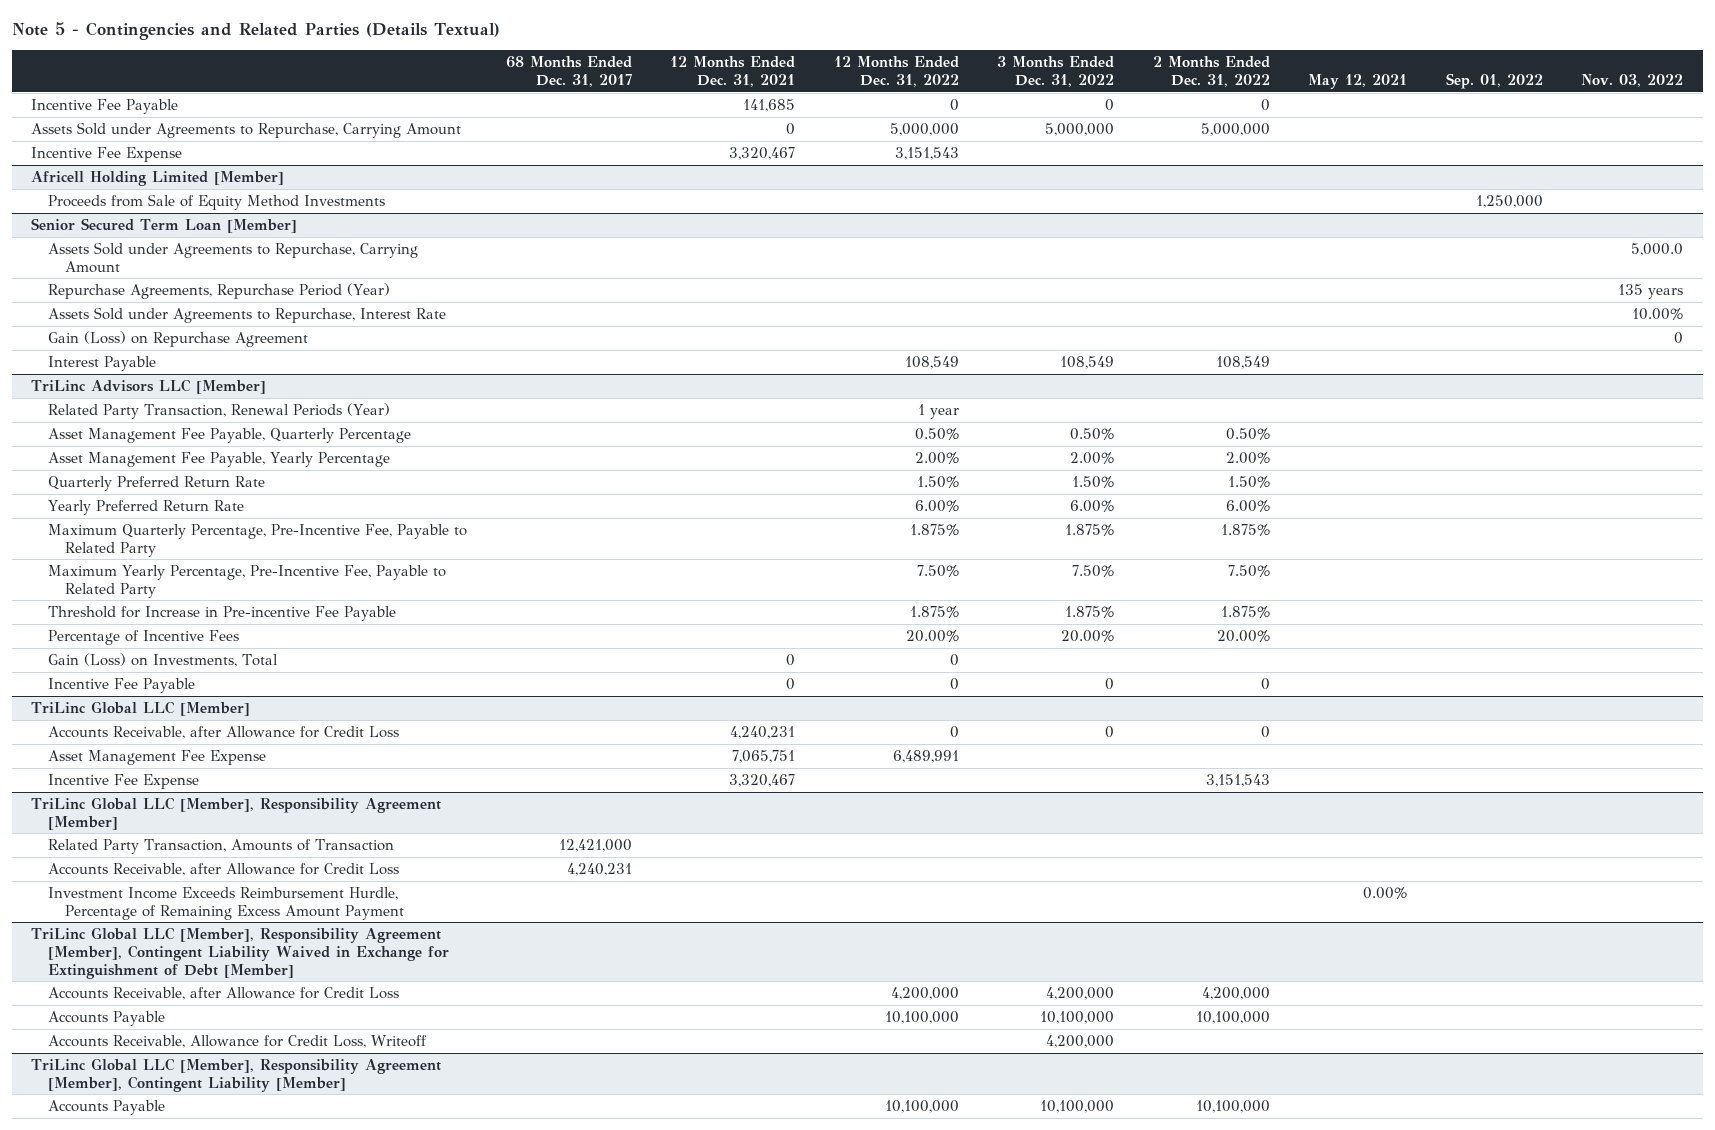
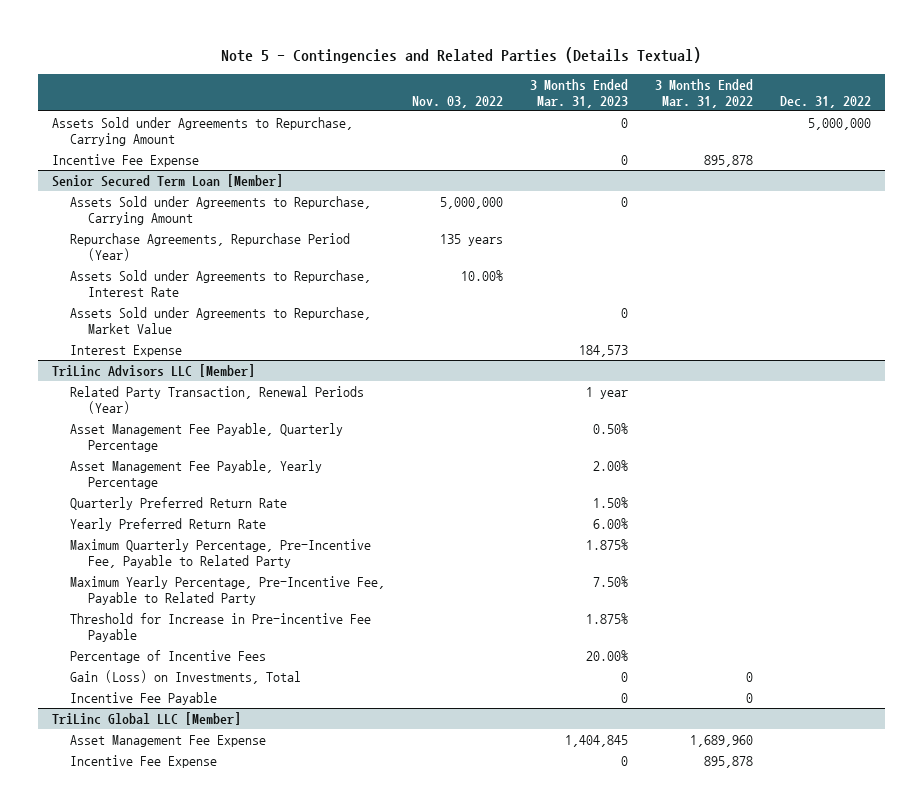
- | 68 Months Ended Dec. 31, 2017 | 12 Months Ended Dec. 31, 2021 | 12 Months Ended Dec. 31, 2022 | 3 Months Ended Dec. 31, 2022 | 2 Months Ended Dec. 31, 2022 | May 12, 2021 | Sep. 01, 2022 | Nov. 03, 2022
+ | Nov. 03, 2022 | 3 Months Ended Mar. 31, 2023 | 3 Months Ended Mar. 31, 2022 | Dec. 31, 2022
- Incentive Fee Payable | | 141,685 | 0 | 0 | 0 | | |
- Africell Holding Limited [Member]
- Proceeds from Sale of Equity Method Investments | | | | | | | 1,250,000 |
@ Senior Secured Term Loan [Member]
- Assets Sold under Agreements to Repurchase, Carrying Amount | | | | | | | | 5,000.0
+ Assets Sold under Agreements to Repurchase, Carrying Amount | 5,000,000 | 0 | |
- Gain (Loss) on Repurchase Agreement | | | | | | | | 0
- Interest Payable | | | 108,549 | 108,549 | 108,549 | | |
+ Assets Sold under Agreements to Repurchase, Market Value | | 0 | |
+ Interest Expense | | 184,573 | |
@ TriLinc Global LLC [Member]
- Accounts Receivable, after Allowance for Credit Loss | | 4,240,231 | 0 | 0 | 0 | | |
- TriLinc Global LLC [Member], Responsibility Agreement [Member]
- Related Party Transaction, Amounts of Transaction | 12,421,000 | | | | | | |
- Accounts Receivable, after Allowance for Credit Loss | 4,240,231 | | | | | | |
- Investment Income Exceeds Reimbursement Hurdle, Percentage of Remaining Excess Amount Payment | | | | | | 0.00% | |
- TriLinc Global LLC [Member], Responsibility Agreement [Member], Contingent Liability Waived in Exchange for Extinguishment of Debt [Member]
- Accounts Receivable, after Allowance for Credit Loss | | | 4,200,000 | 4,200,000 | 4,200,000 | | |
- Accounts Payable | | | 10,100,000 | 10,100,000 | 10,100,000 | | |
- Accounts Receivable, Allowance for Credit Loss, Writeoff | | | | 4,200,000 | | | |
- TriLinc Global LLC [Member], Responsibility Agreement [Member], Contingent Liability [Member]
- Accounts Payable | | | 10,100,000 | 10,100,000 | 10,100,000 | | |

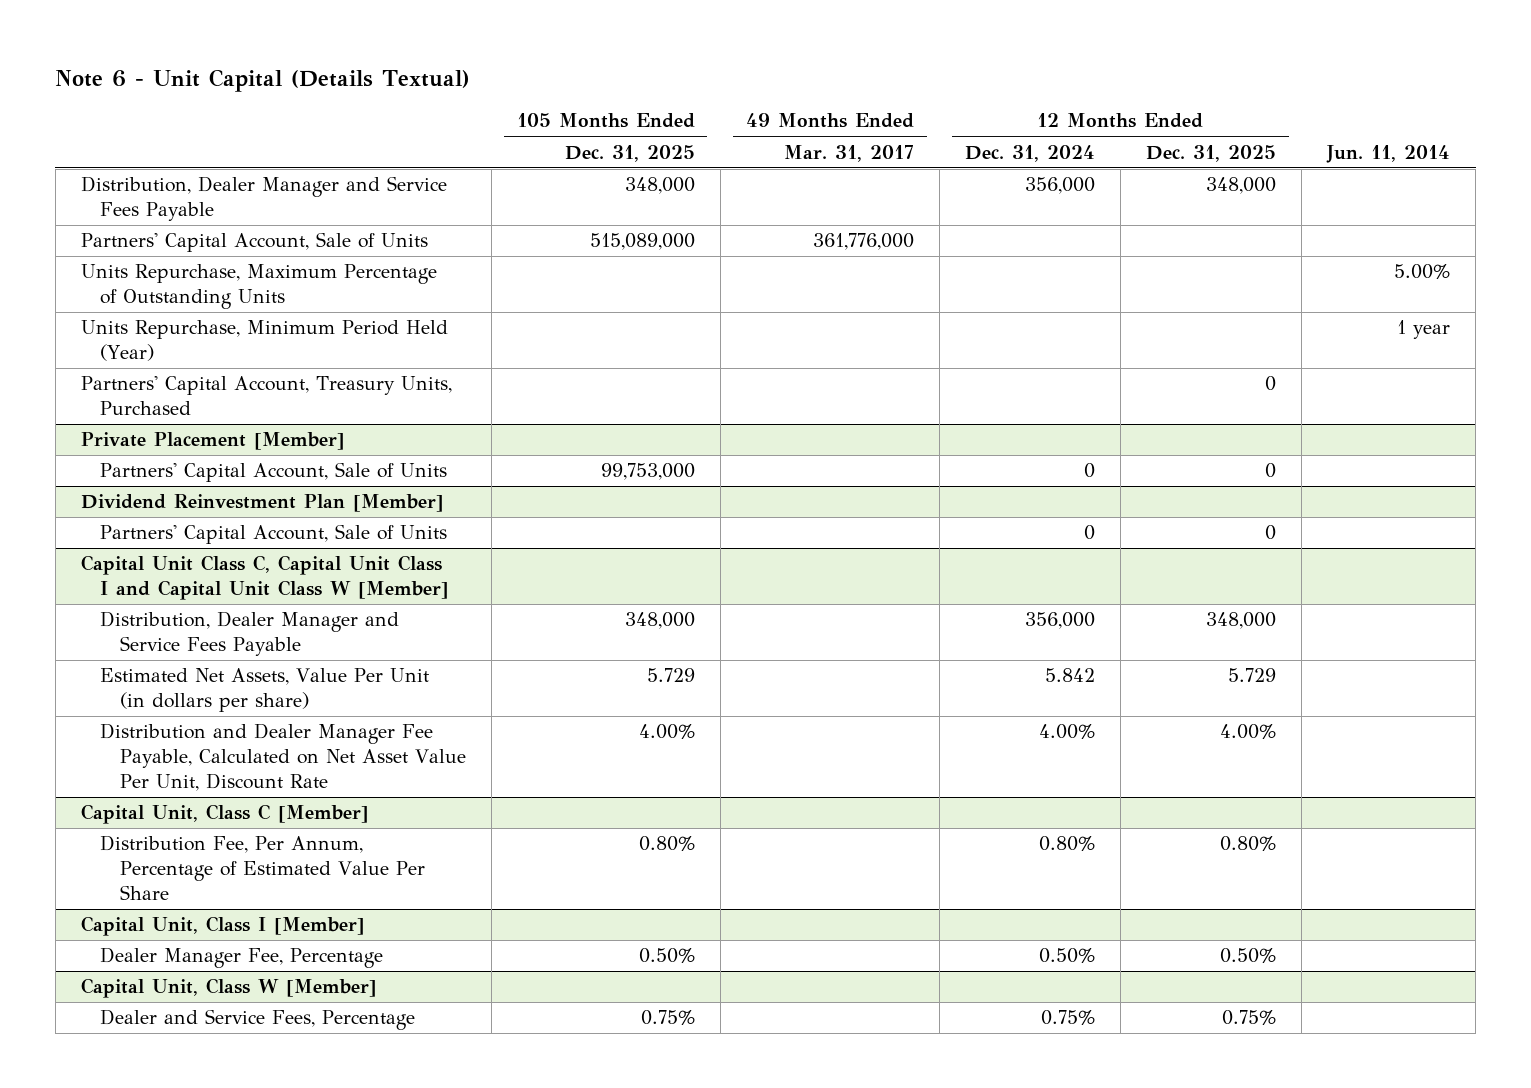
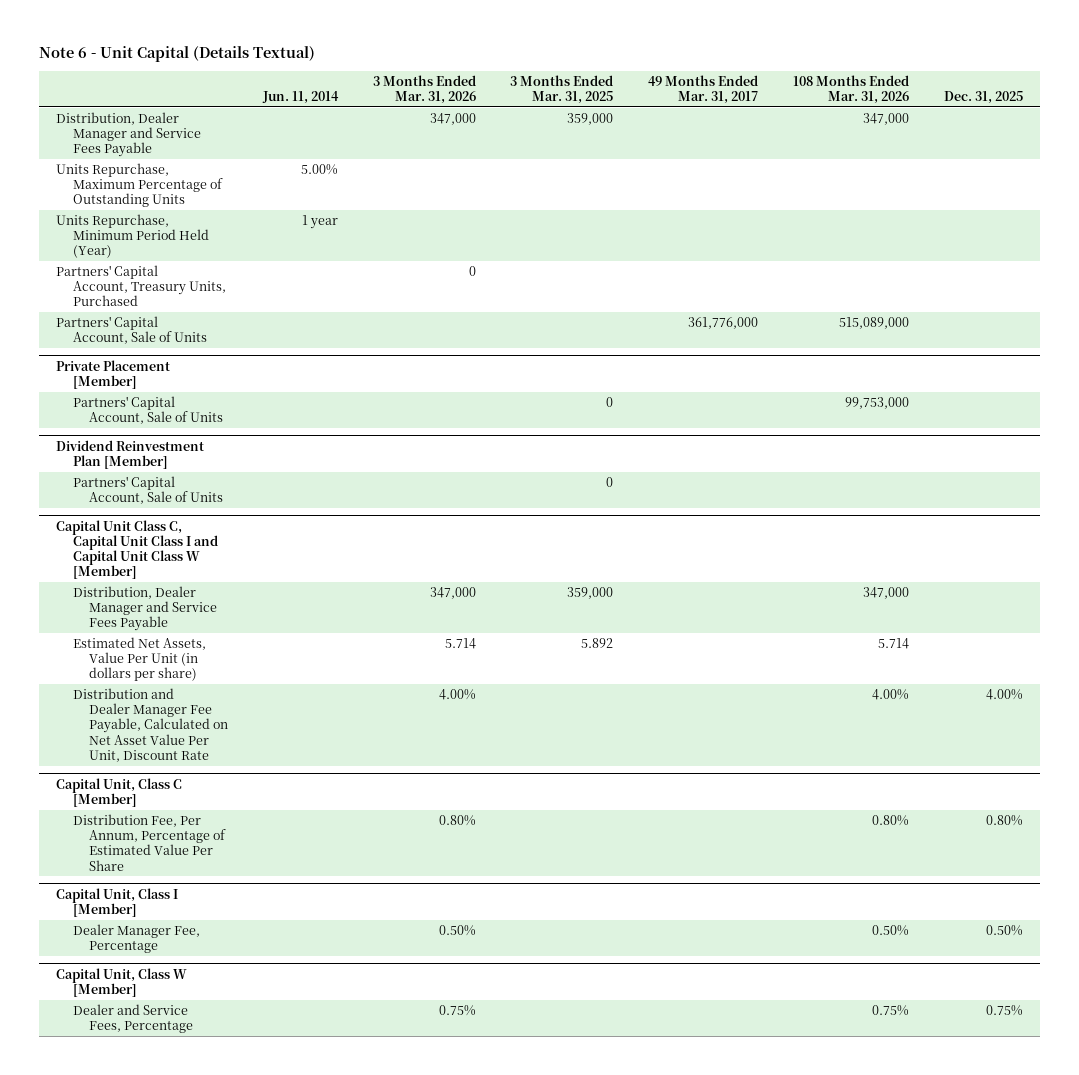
- | 105 Months Ended Dec. 31, 2025 | 49 Months Ended Mar. 31, 2017 | 12 Months Ended Dec. 31, 2024 | 12 Months Ended Dec. 31, 2025 | Jun. 11, 2014
+ | Jun. 11, 2014 | 3 Months Ended Mar. 31, 2026 | 3 Months Ended Mar. 31, 2025 | 49 Months Ended Mar. 31, 2017 | 108 Months Ended Mar. 31, 2026 | Dec. 31, 2025
moved down: Partners' Capital Account, Sale of Units | | | | 361,776,000 | 515,089,000 |

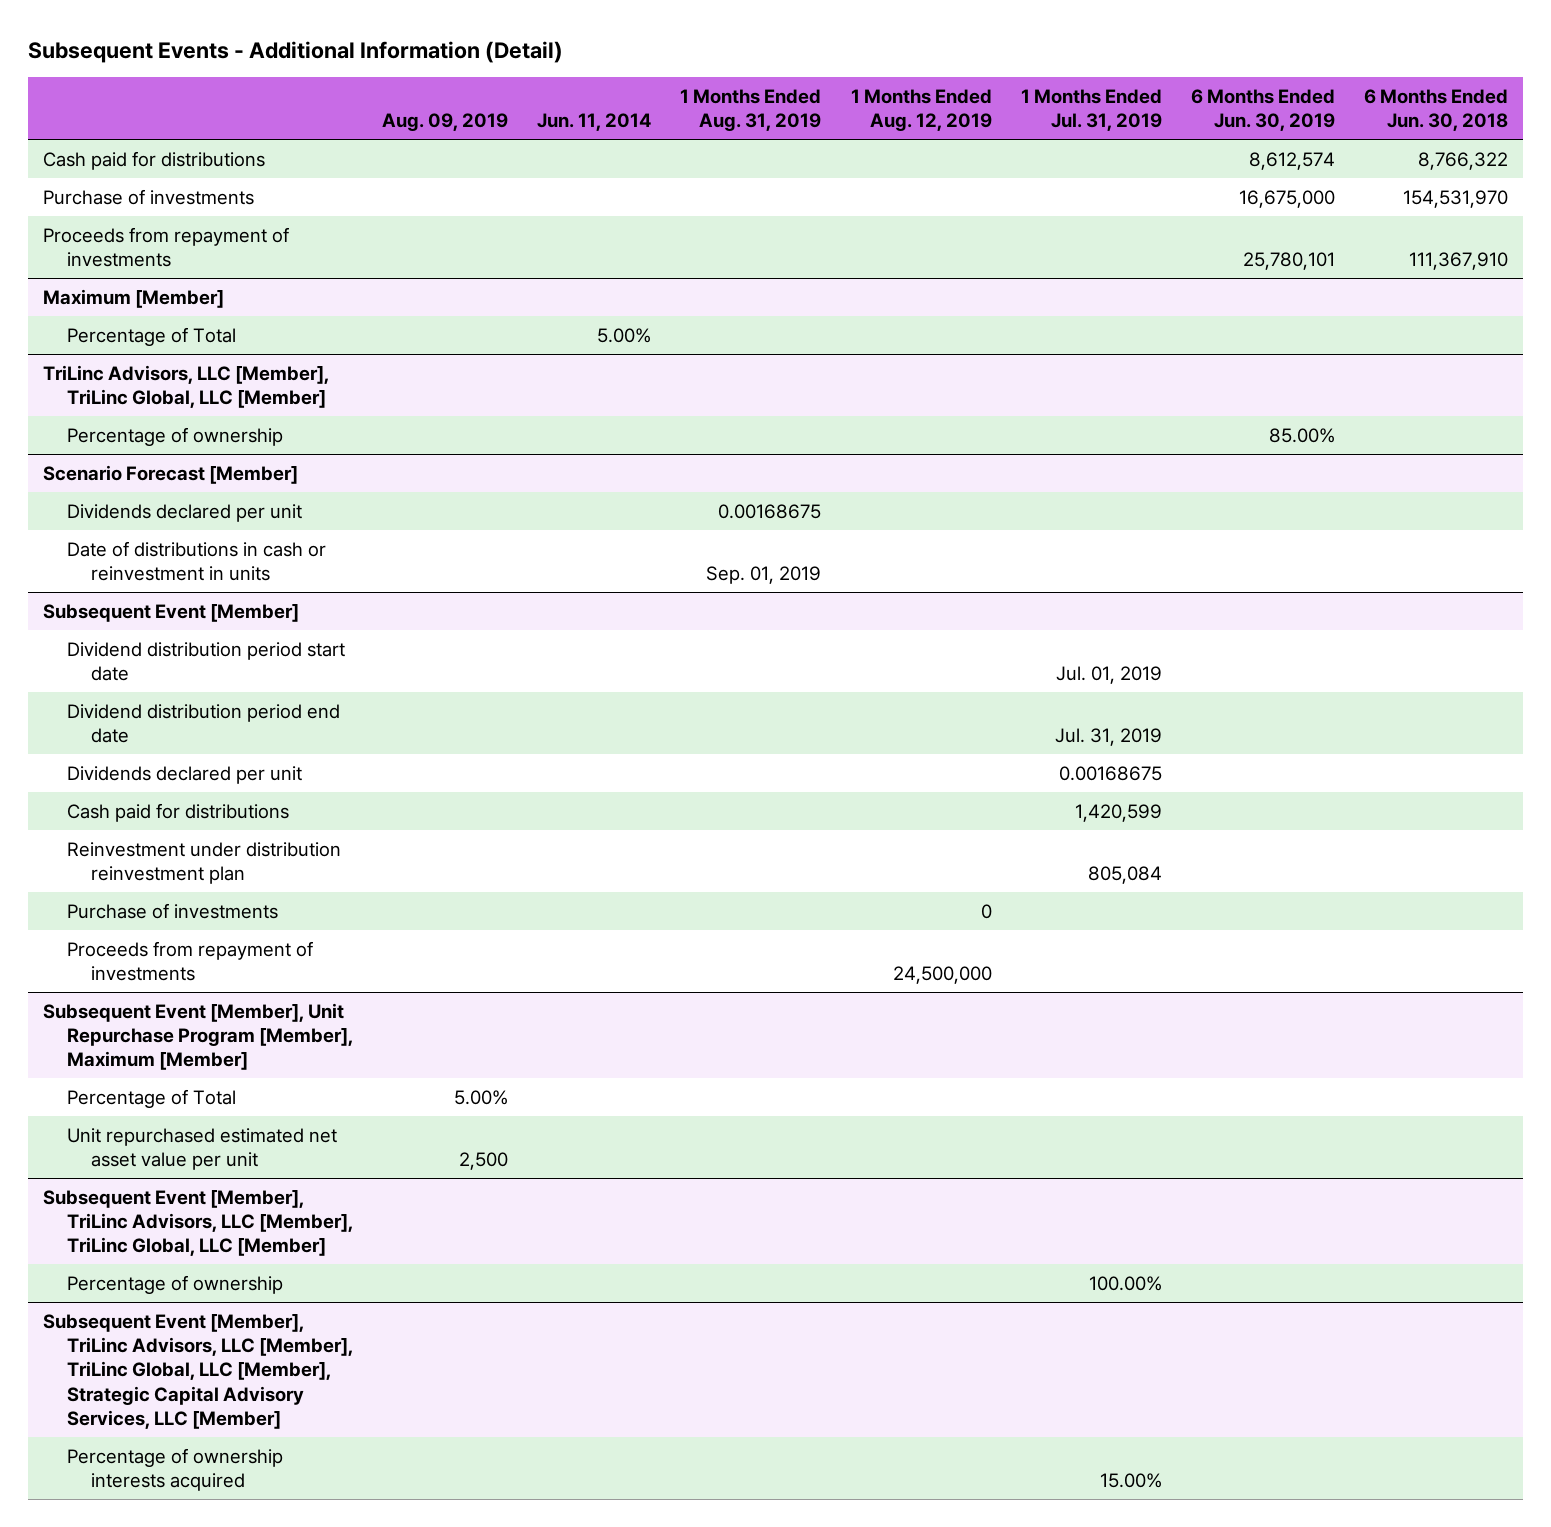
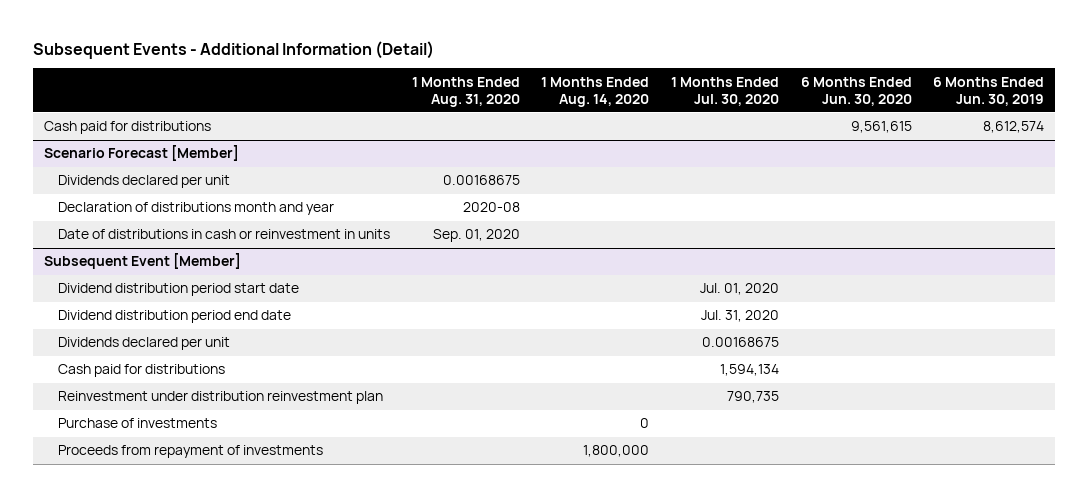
- | Aug. 09, 2019 | Jun. 11, 2014 | 1 Months Ended Aug. 31, 2019 | 1 Months Ended Aug. 12, 2019 | 1 Months Ended Jul. 31, 2019 | 6 Months Ended Jun. 30, 2019 | 6 Months Ended Jun. 30, 2018
+ | 1 Months Ended Aug. 31, 2020 | 1 Months Ended Aug. 14, 2020 | 1 Months Ended Jul. 30, 2020 | 6 Months Ended Jun. 30, 2020 | 6 Months Ended Jun. 30, 2019
- Purchase of investments | | | | | | 16,675,000 | 154,531,970
- Proceeds from repayment of investments | | | | | | 25,780,101 | 111,367,910
- Maximum [Member]
- Percentage of Total | | 5.00% | | | | |
- TriLinc Advisors, LLC [Member], TriLinc Global, LLC [Member]
- Percentage of ownership | | | | | | 85.00% |
@ Scenario Forecast [Member]
+ Declaration of distributions month and year | 2020-08 | | | |
- Subsequent Event [Member], Unit Repurchase Program [Member], Maximum [Member]
- Percentage of Total | 5.00% | | | | | |
- Unit repurchased estimated net asset value per unit | 2,500 | | | | | |
- Subsequent Event [Member], TriLinc Advisors, LLC [Member], TriLinc Global, LLC [Member]
- Percentage of ownership | | | | | 100.00% | |
- Subsequent Event [Member], TriLinc Advisors, LLC [Member], TriLinc Global, LLC [Member], Strategic Capital Advisory Services, LLC [Member]
- Percentage of ownership interests acquired | | | | | 15.00% | |

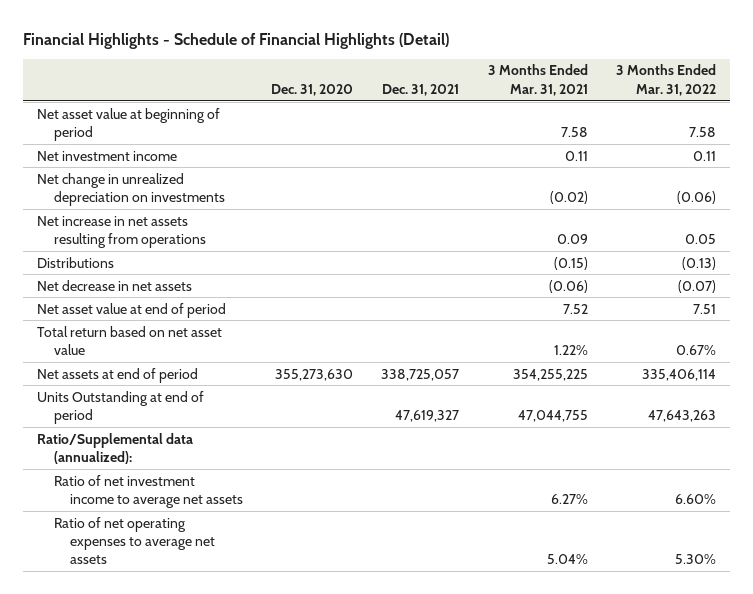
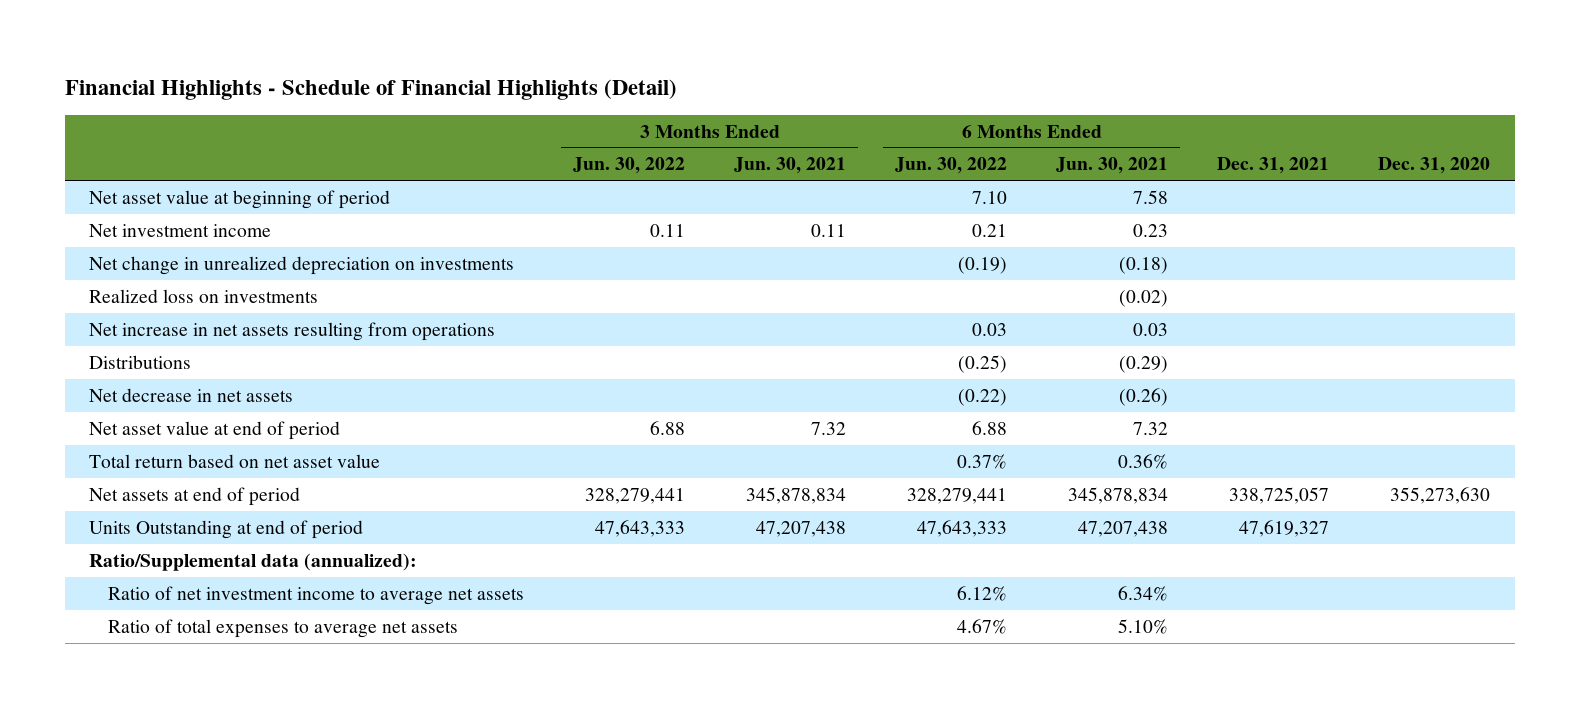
- | Dec. 31, 2020 | Dec. 31, 2021 | 3 Months Ended Mar. 31, 2021 | 3 Months Ended Mar. 31, 2022
+ | 3 Months Ended Jun. 30, 2022 | 3 Months Ended Jun. 30, 2021 | 6 Months Ended Jun. 30, 2022 | 6 Months Ended Jun. 30, 2021 | Dec. 31, 2021 | Dec. 31, 2020
+ Realized loss on investments | | | | (0.02) | |
- Ratio of net operating expenses to average net assets | | | 5.04% | 5.30%
+ Ratio of total expenses to average net assets | | | 4.67% | 5.10% | |

